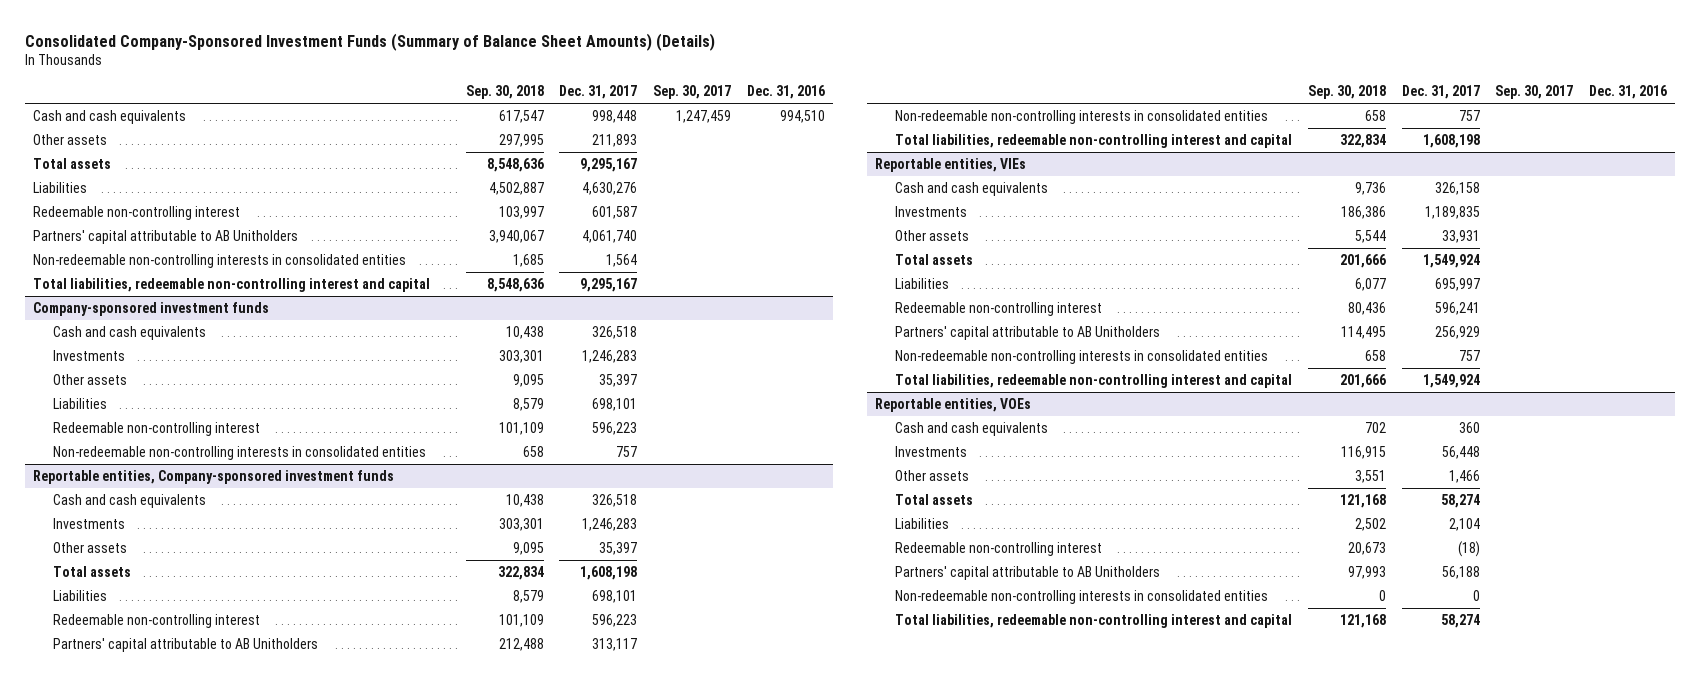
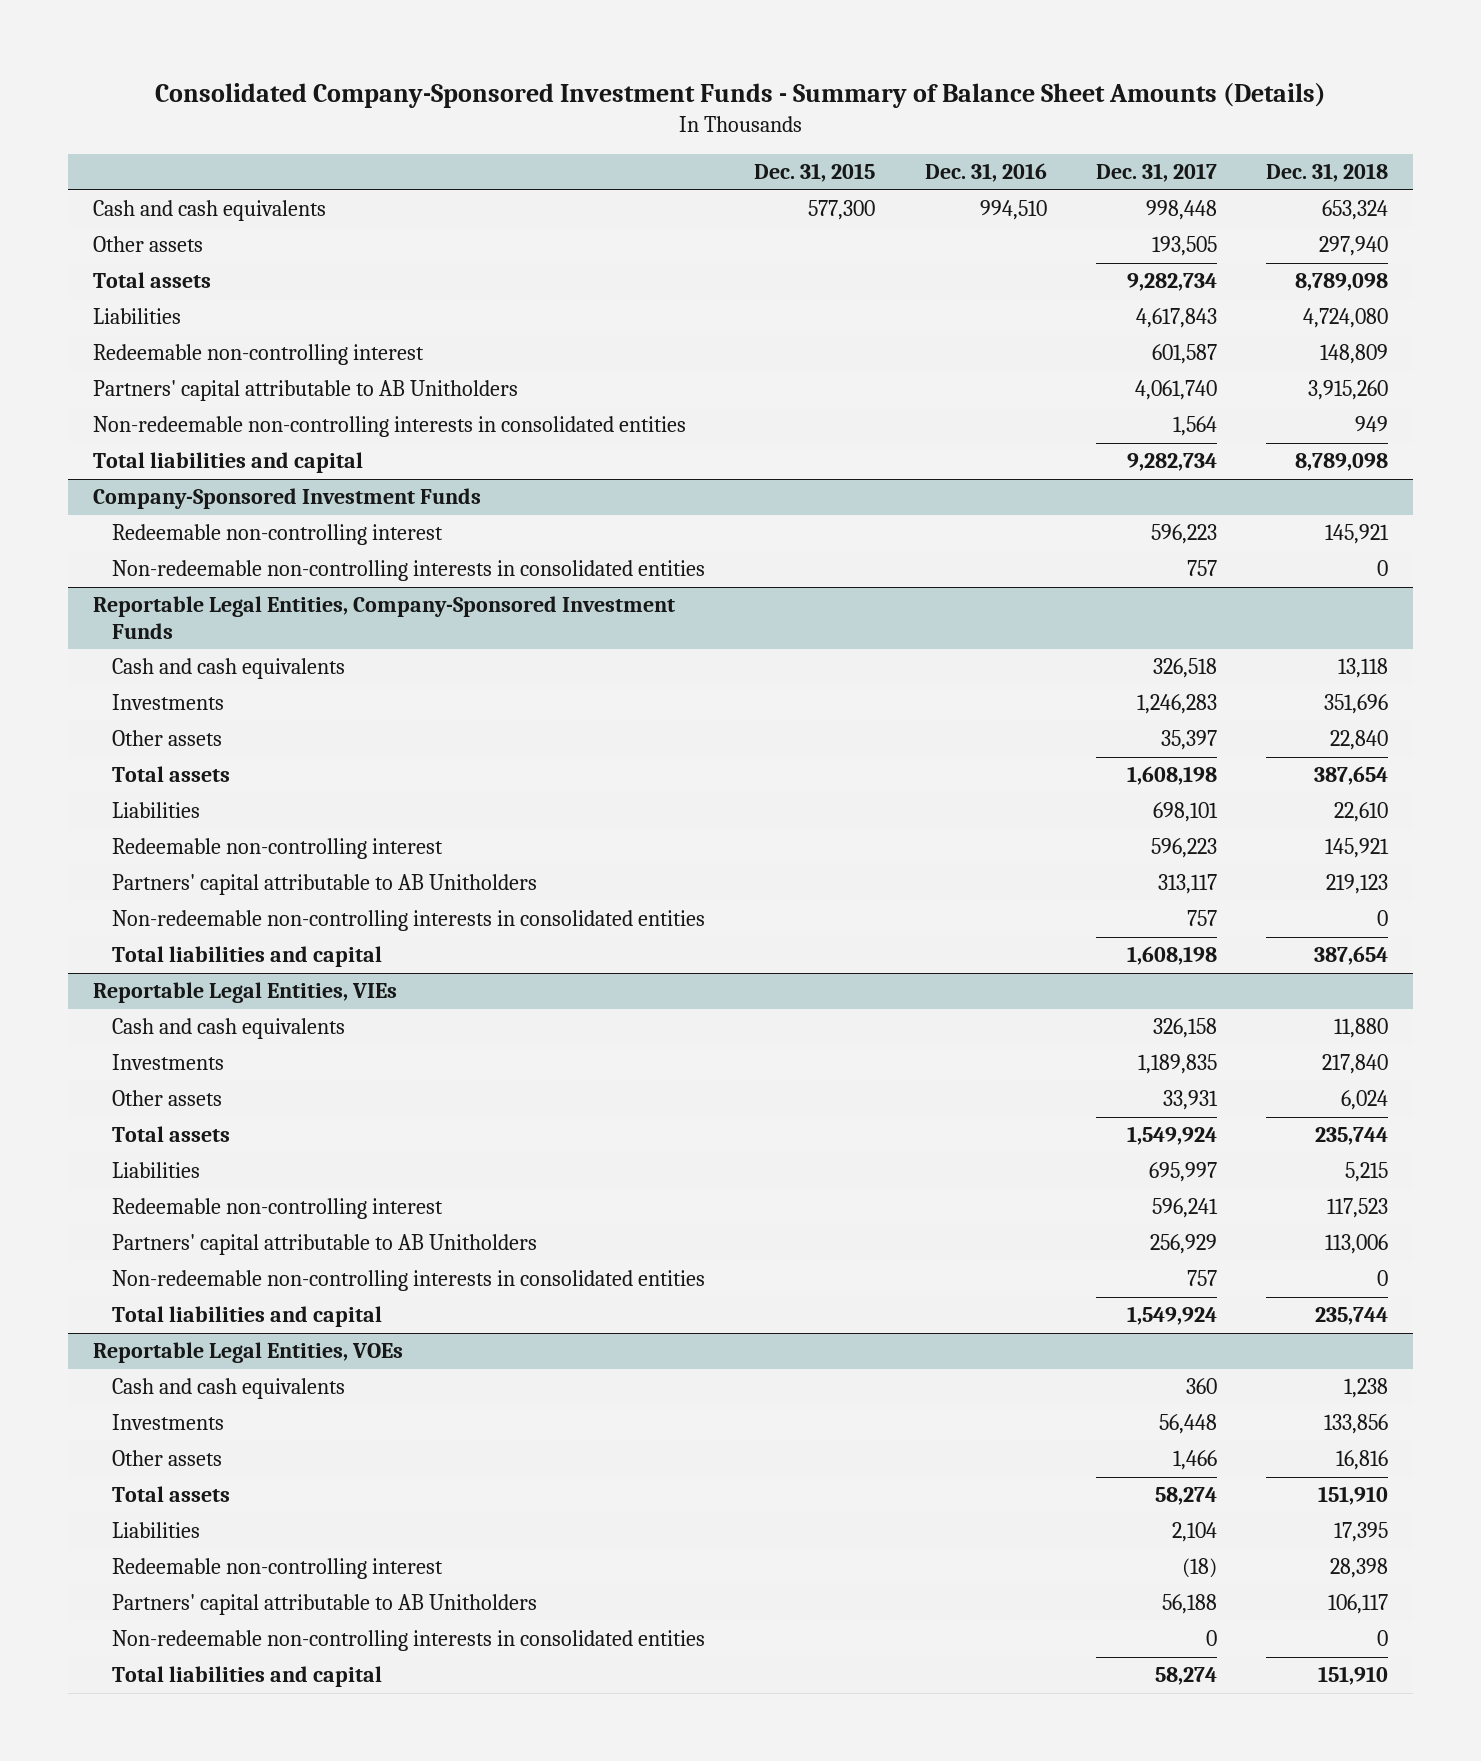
- Consolidated Company-Sponsored Investment Funds (Summary of Balance Sheet Amounts) (Details)
+ Consolidated Company-Sponsored Investment Funds - Summary of Balance Sheet Amounts (Details)
- | Sep. 30, 2018 | Dec. 31, 2017 | Sep. 30, 2017 | Dec. 31, 2016
+ | Dec. 31, 2015 | Dec. 31, 2016 | Dec. 31, 2017 | Dec. 31, 2018
- Other assets | 297,995 | 211,893 | |
- Total assets | 8,548,636 | 9,295,167 | |
- Liabilities | 4,502,887 | 4,630,276 | |
+ Other assets | | | 193,505 | 297,940
+ Total assets | | | 9,282,734 | 8,789,098
+ Liabilities | | | 4,617,843 | 4,724,080
- Total liabilities, redeemable non-controlling interest and capital | 8,548,636 | 9,295,167 | |
- Company-sponsored investment funds
- Cash and cash equivalents | 10,438 | 326,518 | |
- Investments | 303,301 | 1,246,283 | |
- Other assets | 9,095 | 35,397 | |
- Liabilities | 8,579 | 698,101 | |
+ Total liabilities and capital | | | 9,282,734 | 8,789,098
+ Company-Sponsored Investment Funds
- Reportable entities, Company-sponsored investment funds
+ Reportable Legal Entities, Company-Sponsored Investment Funds
- Total liabilities, redeemable non-controlling interest and capital | 322,834 | 1,608,198 | |
- Reportable entities, VIEs
+ Total liabilities and capital | | | 1,608,198 | 387,654
+ Reportable Legal Entities, VIEs
- Total liabilities, redeemable non-controlling interest and capital | 201,666 | 1,549,924 | |
- Reportable entities, VOEs
+ Total liabilities and capital | | | 1,549,924 | 235,744
+ Reportable Legal Entities, VOEs
- Total liabilities, redeemable non-controlling interest and capital | 121,168 | 58,274 | |
+ Total liabilities and capital | | | 58,274 | 151,910

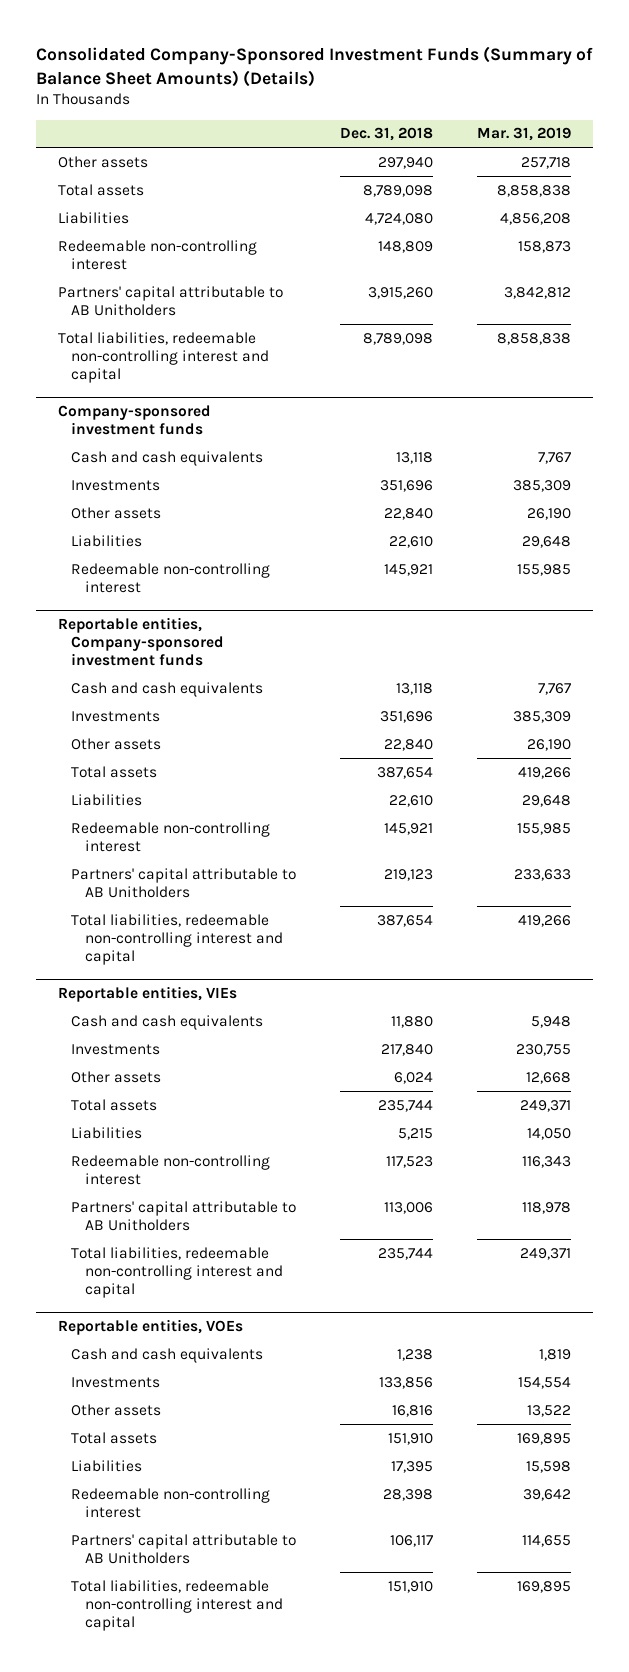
- Consolidated Company-Sponsored Investment Funds - Summary of Balance Sheet Amounts (Details)
+ Consolidated Company-Sponsored Investment Funds (Summary of Balance Sheet Amounts) (Details)
- | Dec. 31, 2015 | Dec. 31, 2016 | Dec. 31, 2017 | Dec. 31, 2018
+ | Dec. 31, 2018 | Mar. 31, 2019
- Cash and cash equivalents | 577,300 | 994,510 | 998,448 | 653,324
- Non-redeemable non-controlling interests in consolidated entities | | | 1,564 | 949
- Total liabilities and capital | | | 9,282,734 | 8,789,098
- Company-Sponsored Investment Funds
+ Total liabilities, redeemable non-controlling interest and capital | 8,789,098 | 8,858,838
+ Company-sponsored investment funds
+ Cash and cash equivalents | 13,118 | 7,767
+ Investments | 351,696 | 385,309
+ Other assets | 22,840 | 26,190
+ Liabilities | 22,610 | 29,648
- Non-redeemable non-controlling interests in consolidated entities | | | 757 | 0
- Reportable Legal Entities, Company-Sponsored Investment Funds
+ Reportable entities, Company-sponsored investment funds
- Non-redeemable non-controlling interests in consolidated entities | | | 757 | 0
- Total liabilities and capital | | | 1,608,198 | 387,654
- Reportable Legal Entities, VIEs
+ Total liabilities, redeemable non-controlling interest and capital | 387,654 | 419,266
+ Reportable entities, VIEs
- Non-redeemable non-controlling interests in consolidated entities | | | 757 | 0
- Total liabilities and capital | | | 1,549,924 | 235,744
- Reportable Legal Entities, VOEs
+ Total liabilities, redeemable non-controlling interest and capital | 235,744 | 249,371
+ Reportable entities, VOEs
- Non-redeemable non-controlling interests in consolidated entities | | | 0 | 0
- Total liabilities and capital | | | 58,274 | 151,910
+ Total liabilities, redeemable non-controlling interest and capital | 151,910 | 169,895

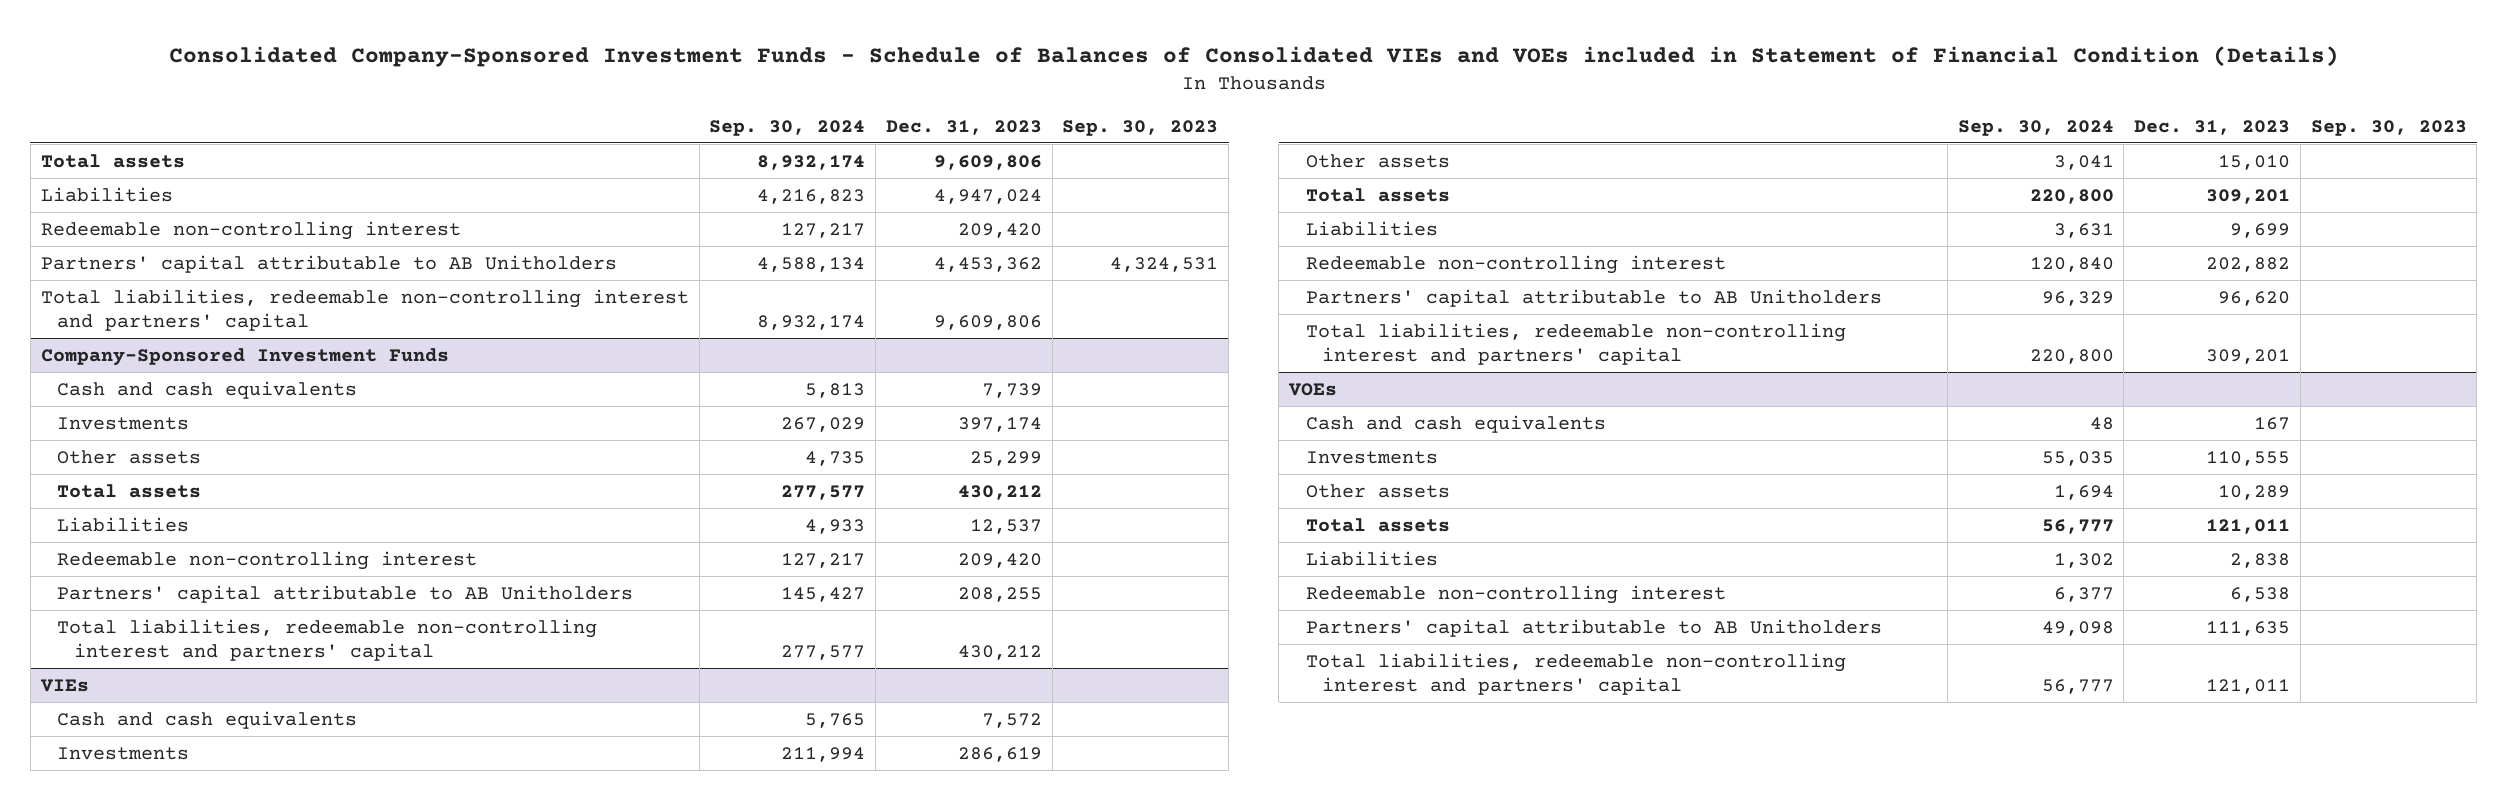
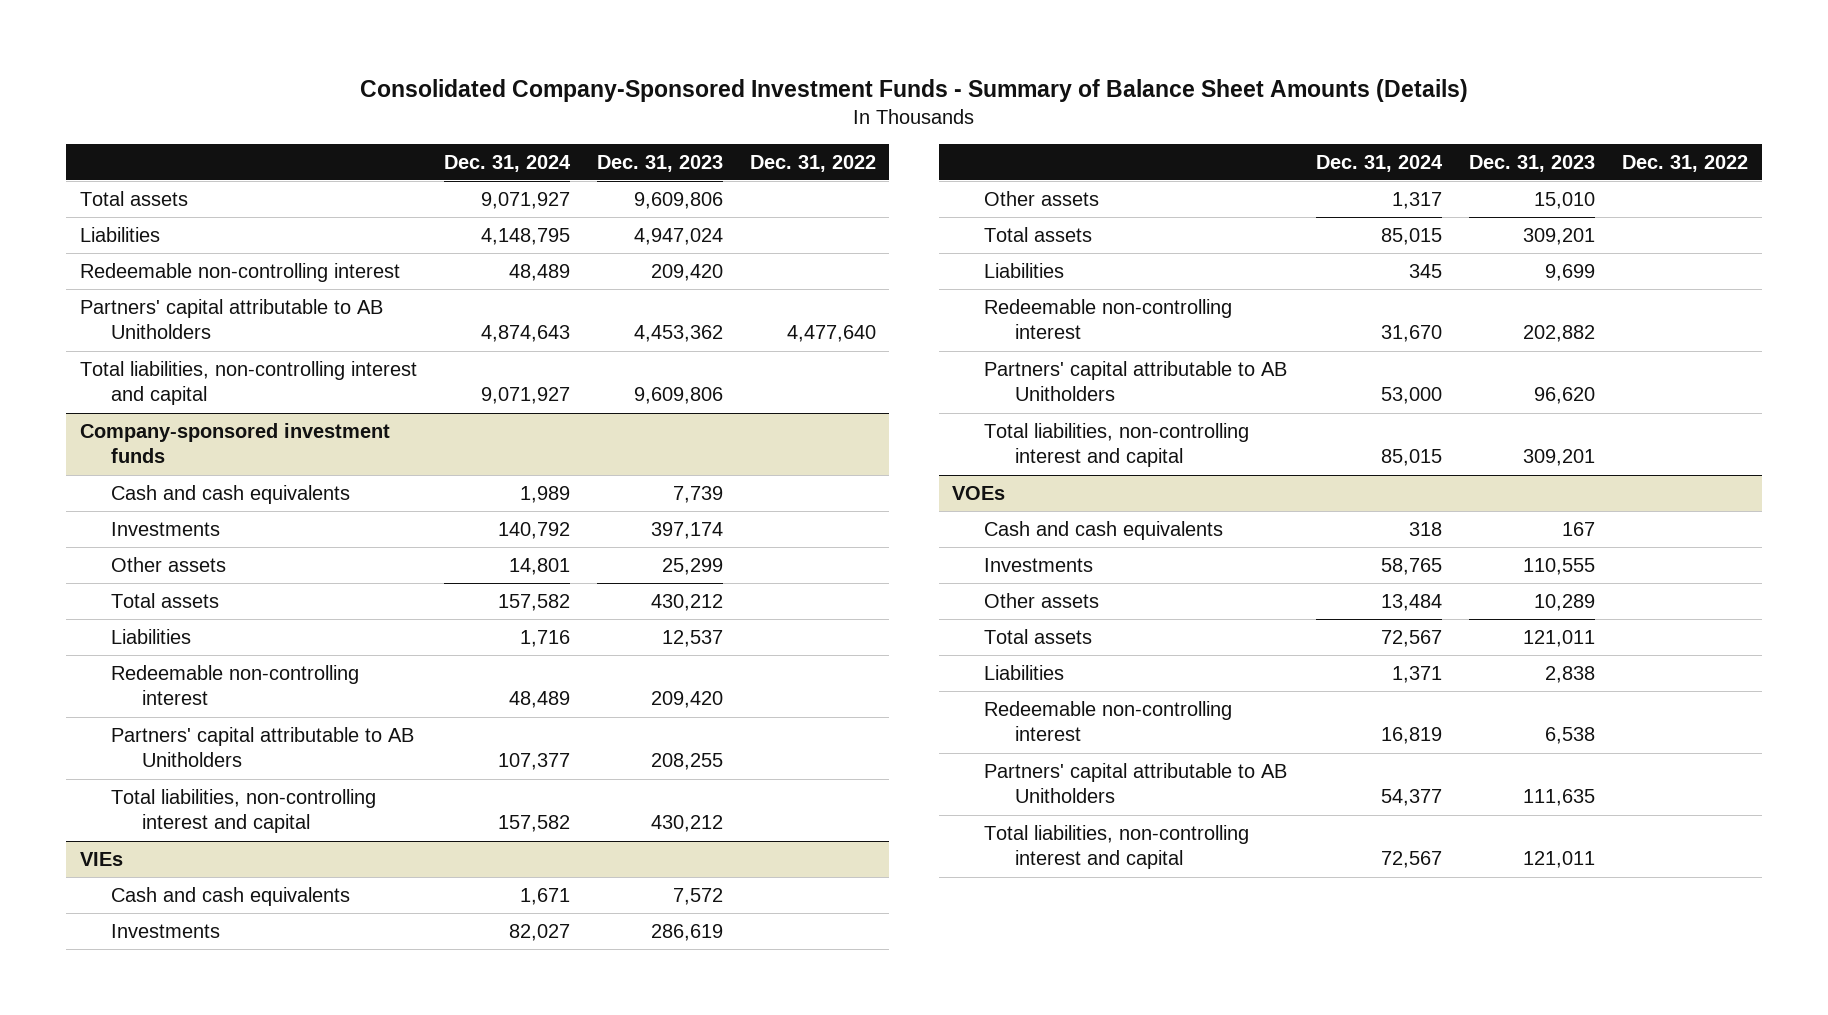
- Consolidated Company-Sponsored Investment Funds - Schedule of Balances of Consolidated VIEs and VOEs included in Statement of Financial Condition (Details)
+ Consolidated Company-Sponsored Investment Funds - Summary of Balance Sheet Amounts (Details)
- | Sep. 30, 2024 | Dec. 31, 2023 | Sep. 30, 2023
+ | Dec. 31, 2024 | Dec. 31, 2023 | Dec. 31, 2022
- Total liabilities, redeemable non-controlling interest and partners' capital | 8,932,174 | 9,609,806 |
- Company-Sponsored Investment Funds
+ Total liabilities, non-controlling interest and capital | 9,071,927 | 9,609,806 |
+ Company-sponsored investment funds
- Total liabilities, redeemable non-controlling interest and partners' capital | 277,577 | 430,212 |
+ Total liabilities, non-controlling interest and capital | 157,582 | 430,212 |
@ VIEs
- Total liabilities, redeemable non-controlling interest and partners' capital | 220,800 | 309,201 |
+ Total liabilities, non-controlling interest and capital | 85,015 | 309,201 |
@ VOEs
- Total liabilities, redeemable non-controlling interest and partners' capital | 56,777 | 121,011 |
+ Total liabilities, non-controlling interest and capital | 72,567 | 121,011 |

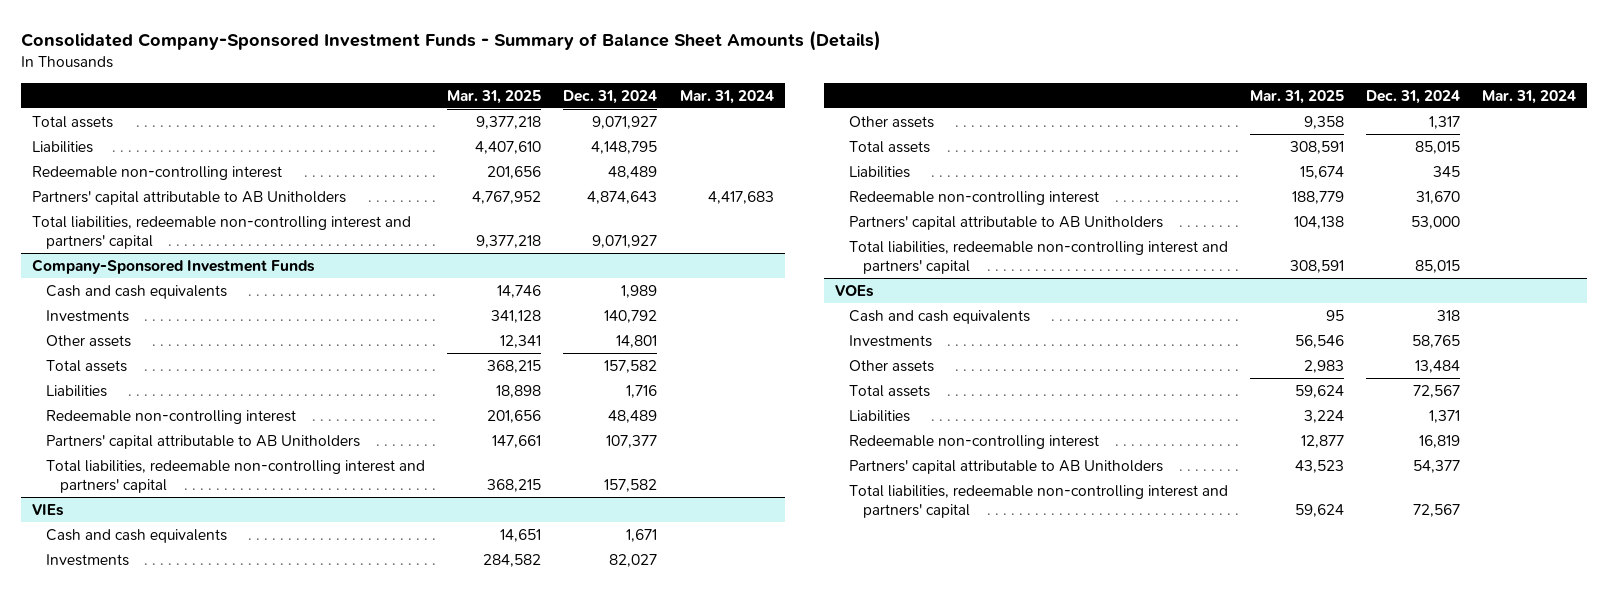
- | Dec. 31, 2024 | Dec. 31, 2023 | Dec. 31, 2022
+ | Mar. 31, 2025 | Dec. 31, 2024 | Mar. 31, 2024
- Total liabilities, non-controlling interest and capital | 9,071,927 | 9,609,806 |
- Company-sponsored investment funds
+ Total liabilities, redeemable non-controlling interest and partners' capital | 9,377,218 | 9,071,927 |
+ Company-Sponsored Investment Funds
- Total liabilities, non-controlling interest and capital | 157,582 | 430,212 |
+ Total liabilities, redeemable non-controlling interest and partners' capital | 368,215 | 157,582 |
@ VIEs
- Total liabilities, non-controlling interest and capital | 85,015 | 309,201 |
+ Total liabilities, redeemable non-controlling interest and partners' capital | 308,591 | 85,015 |
@ VOEs
- Total liabilities, non-controlling interest and capital | 72,567 | 121,011 |
+ Total liabilities, redeemable non-controlling interest and partners' capital | 59,624 | 72,567 |

